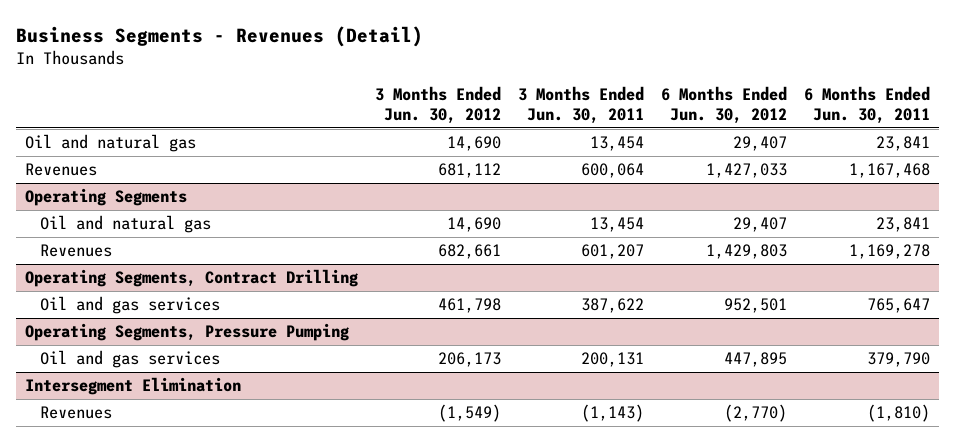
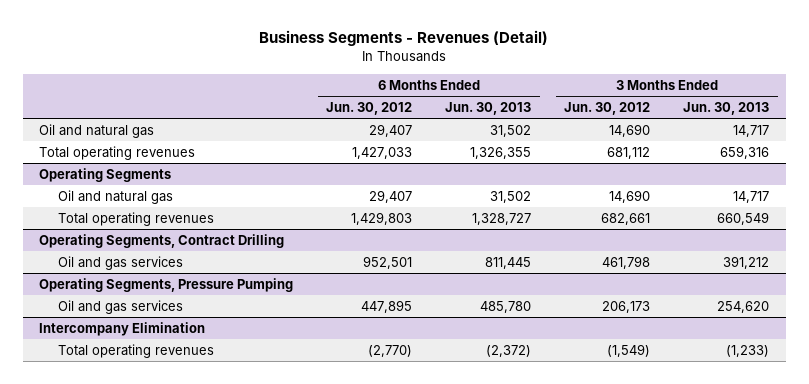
- | 3 Months Ended Jun. 30, 2012 | 3 Months Ended Jun. 30, 2011 | 6 Months Ended Jun. 30, 2012 | 6 Months Ended Jun. 30, 2011
+ | 6 Months Ended Jun. 30, 2012 | 6 Months Ended Jun. 30, 2013 | 3 Months Ended Jun. 30, 2012 | 3 Months Ended Jun. 30, 2013
- Revenues | 681,112 | 600,064 | 1,427,033 | 1,167,468
+ Total operating revenues | 1,427,033 | 1,326,355 | 681,112 | 659,316
@ Operating Segments
- Revenues | 682,661 | 601,207 | 1,429,803 | 1,169,278
+ Total operating revenues | 1,429,803 | 1,328,727 | 682,661 | 660,549
- Intersegment Elimination
- Revenues | (1,549) | (1,143) | (2,770) | (1,810)
+ Intercompany Elimination
+ Total operating revenues | (2,770) | (2,372) | (1,549) | (1,233)

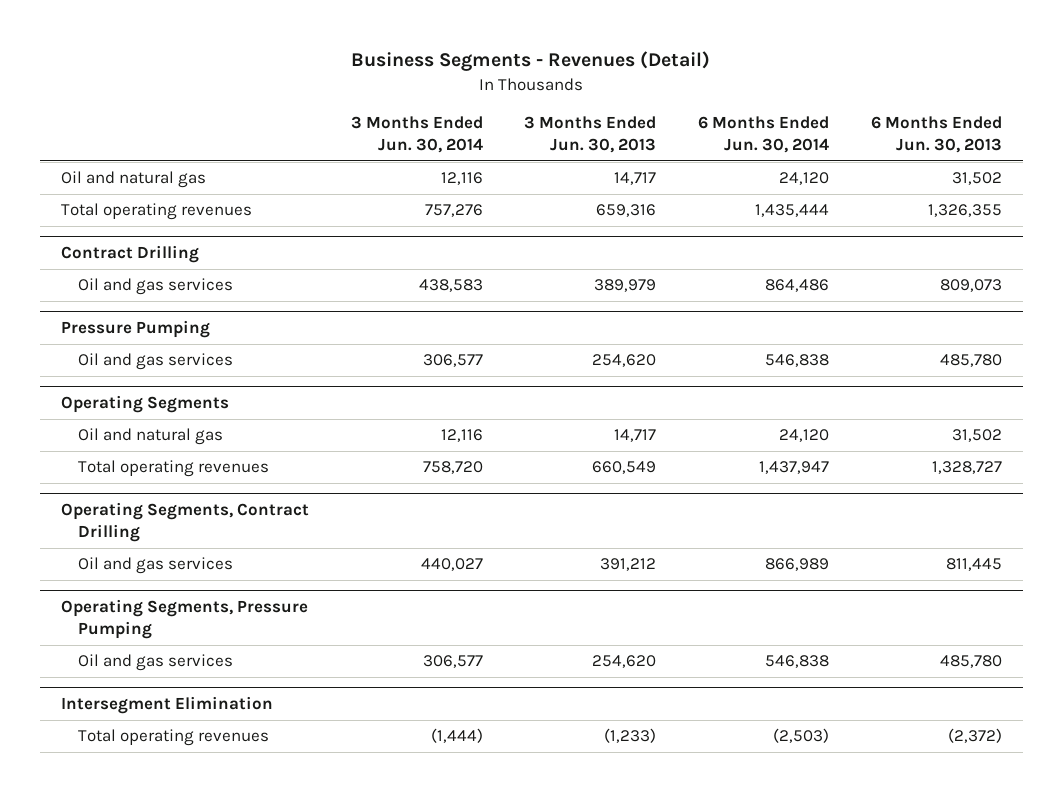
- | 6 Months Ended Jun. 30, 2012 | 6 Months Ended Jun. 30, 2013 | 3 Months Ended Jun. 30, 2012 | 3 Months Ended Jun. 30, 2013
+ | 3 Months Ended Jun. 30, 2014 | 3 Months Ended Jun. 30, 2013 | 6 Months Ended Jun. 30, 2014 | 6 Months Ended Jun. 30, 2013
+ Contract Drilling
+ Oil and gas services | 438,583 | 389,979 | 864,486 | 809,073
+ Pressure Pumping
+ Oil and gas services | 306,577 | 254,620 | 546,838 | 485,780
- Intercompany Elimination
+ Intersegment Elimination

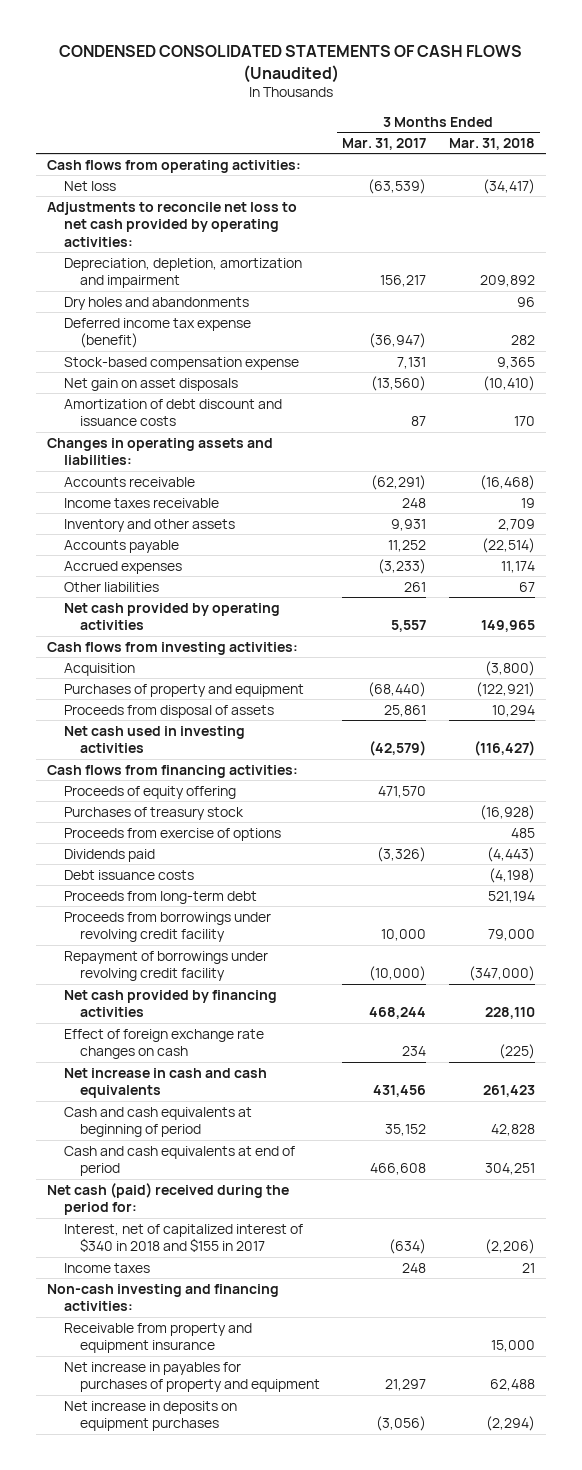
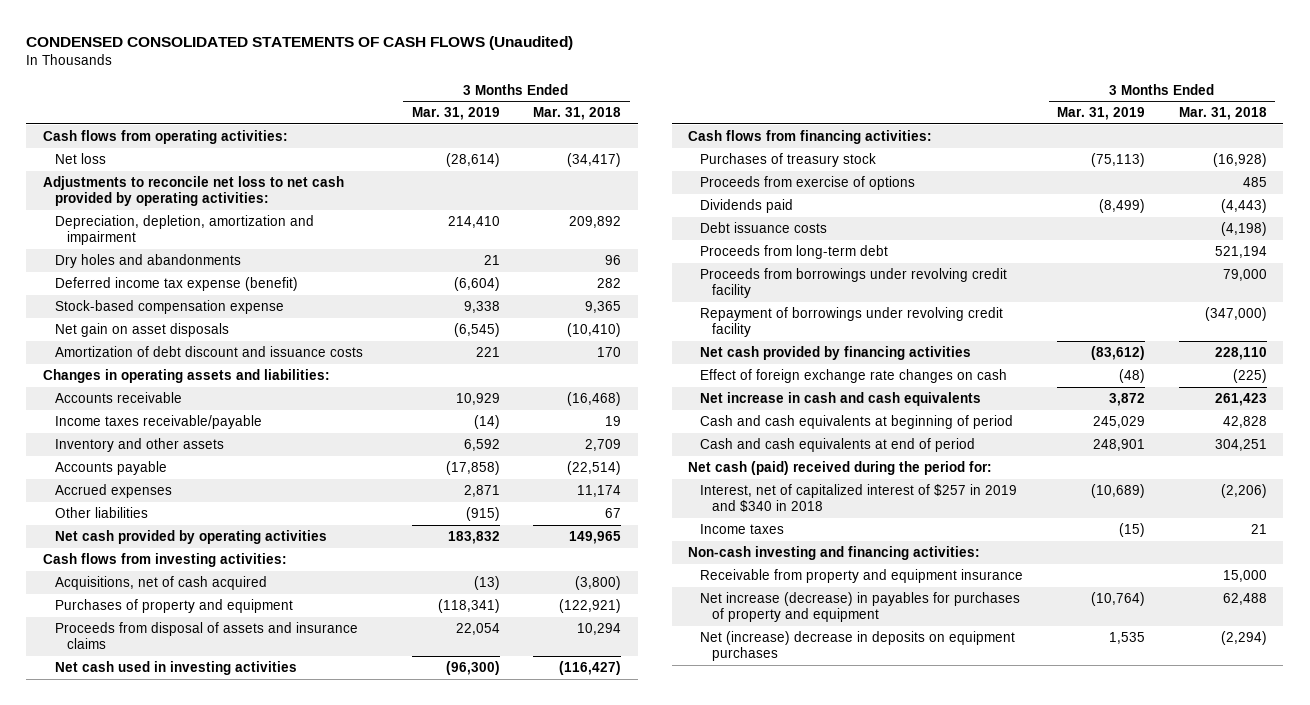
- | 3 Months Ended Mar. 31, 2017 | 3 Months Ended Mar. 31, 2018
+ | 3 Months Ended Mar. 31, 2019 | 3 Months Ended Mar. 31, 2018
- Income taxes receivable | 248 | 19
+ Income taxes receivable/payable | (14) | 19
- Acquisition | | (3,800)
+ Acquisitions, net of cash acquired | (13) | (3,800)
- Proceeds from disposal of assets | 25,861 | 10,294
+ Proceeds from disposal of assets and insurance claims | 22,054 | 10,294
- Proceeds of equity offering | 471,570 |
- Interest, net of capitalized interest of $340 in 2018 and $155 in 2017 | (634) | (2,206)
+ Interest, net of capitalized interest of $257 in 2019 and $340 in 2018 | (10,689) | (2,206)
- Net increase in payables for purchases of property and equipment | 21,297 | 62,488
- Net increase in deposits on equipment purchases | (3,056) | (2,294)
+ Net increase (decrease) in payables for purchases of property and equipment | (10,764) | 62,488
+ Net (increase) decrease in deposits on equipment purchases | 1,535 | (2,294)

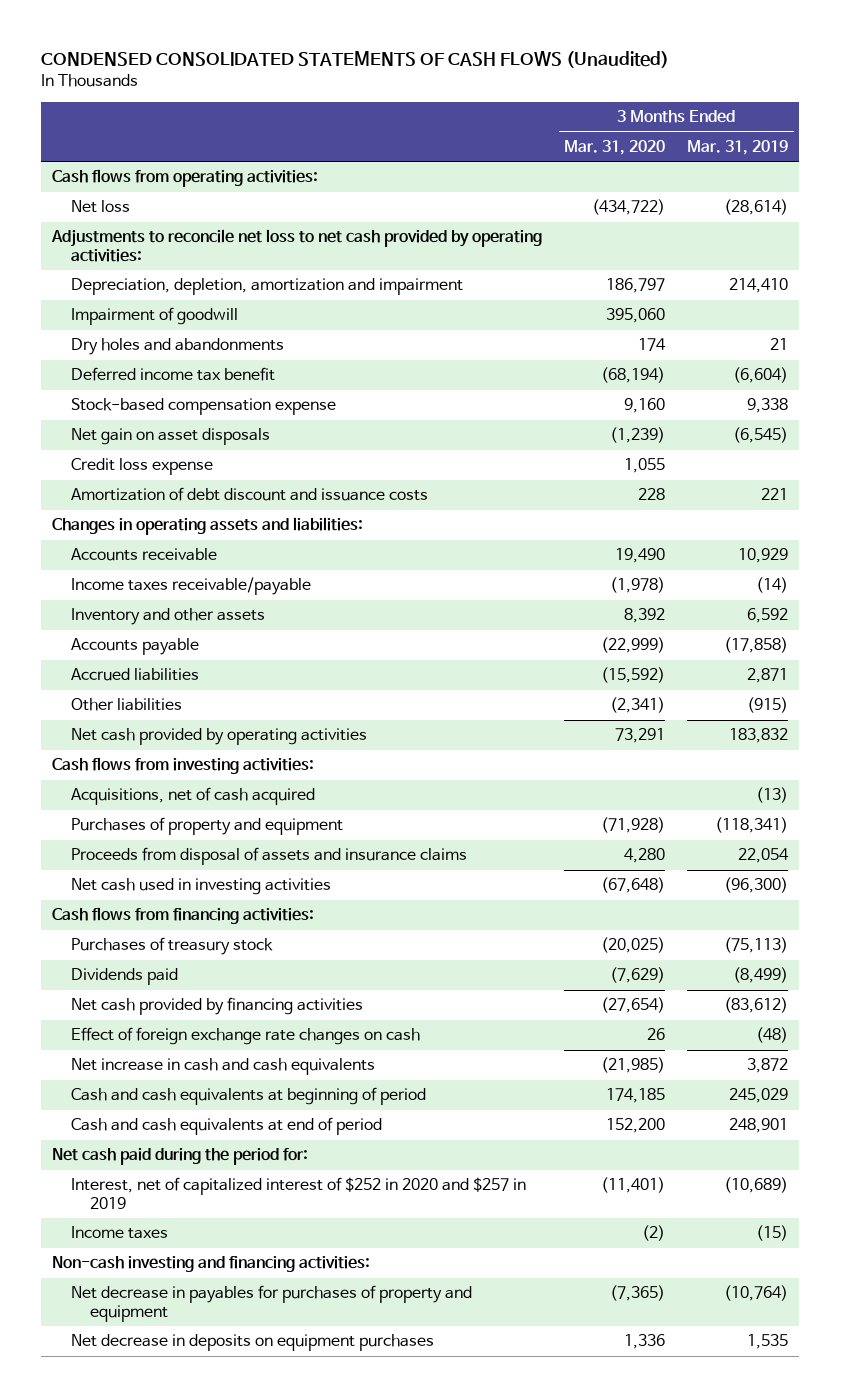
- | 3 Months Ended Mar. 31, 2019 | 3 Months Ended Mar. 31, 2018
+ | 3 Months Ended Mar. 31, 2020 | 3 Months Ended Mar. 31, 2019
+ Impairment of goodwill | 395,060 |
- Deferred income tax expense (benefit) | (6,604) | 282
+ Deferred income tax benefit | (68,194) | (6,604)
+ Credit loss expense | 1,055 |
- Accrued expenses | 2,871 | 11,174
+ Accrued liabilities | (15,592) | 2,871
- Proceeds from exercise of options | | 485
- Debt issuance costs | | (4,198)
- Proceeds from long-term debt | | 521,194
- Proceeds from borrowings under revolving credit facility | | 79,000
- Repayment of borrowings under revolving credit facility | | (347,000)
- Net cash (paid) received during the period for:
- Interest, net of capitalized interest of $257 in 2019 and $340 in 2018 | (10,689) | (2,206)
+ Net cash paid during the period for:
+ Interest, net of capitalized interest of $252 in 2020 and $257 in 2019 | (11,401) | (10,689)
- Receivable from property and equipment insurance | | 15,000
- Net increase (decrease) in payables for purchases of property and equipment | (10,764) | 62,488
- Net (increase) decrease in deposits on equipment purchases | 1,535 | (2,294)
+ Net decrease in payables for purchases of property and equipment | (7,365) | (10,764)
+ Net decrease in deposits on equipment purchases | 1,336 | 1,535

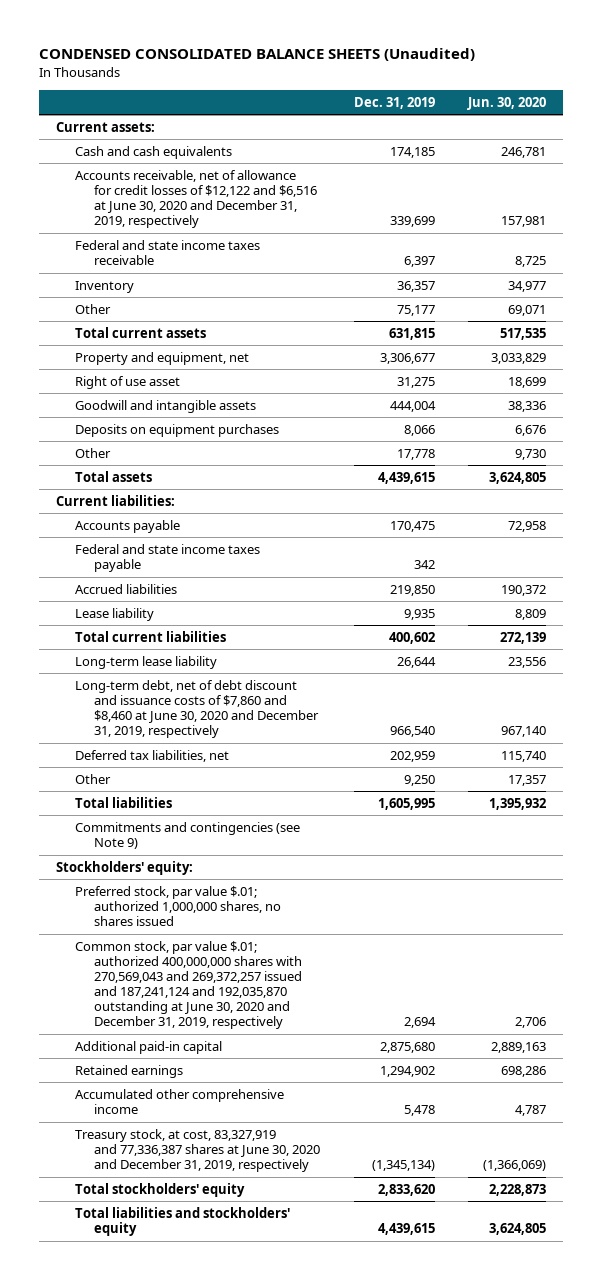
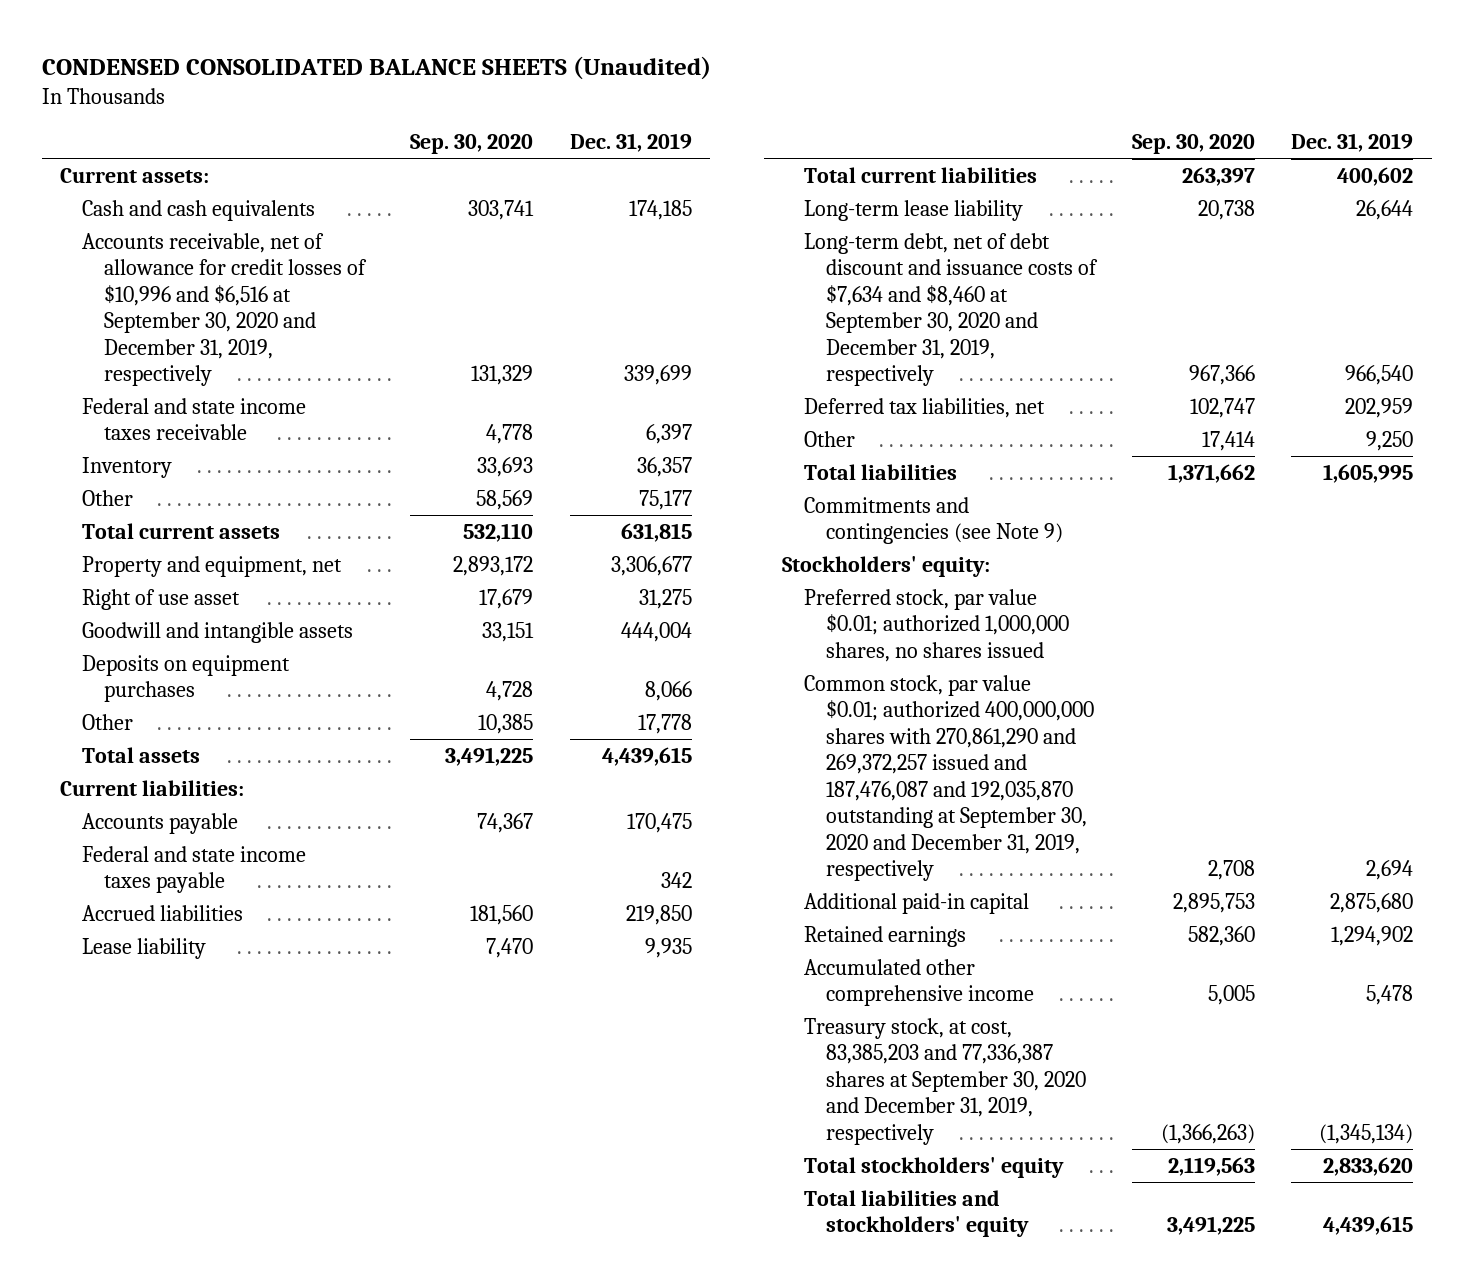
- | Dec. 31, 2019 | Jun. 30, 2020
+ | Sep. 30, 2020 | Dec. 31, 2019
- Accounts receivable, net of allowance for credit losses of $12,122 and $6,516 at June 30, 2020 and December 31, 2019, respectively | 339,699 | 157,981
+ Accounts receivable, net of allowance for credit losses of $10,996 and $6,516 at September 30, 2020 and December 31, 2019, respectively | 131,329 | 339,699
- Long-term debt, net of debt discount and issuance costs of $7,860 and $8,460 at June 30, 2020 and December 31, 2019, respectively | 966,540 | 967,140
+ Long-term debt, net of debt discount and issuance costs of $7,634 and $8,460 at September 30, 2020 and December 31, 2019, respectively | 967,366 | 966,540
- Preferred stock, par value $.01; authorized 1,000,000 shares, no shares issued
- Common stock, par value $.01; authorized 400,000,000 shares with 270,569,043 and 269,372,257 issued and 187,241,124 and 192,035,870 outstanding at June 30, 2020 and December 31, 2019, respectively | 2,694 | 2,706
+ Preferred stock, par value $0.01; authorized 1,000,000 shares, no shares issued
+ Common stock, par value $0.01; authorized 400,000,000 shares with 270,861,290 and 269,372,257 issued and 187,476,087 and 192,035,870 outstanding at September 30, 2020 and December 31, 2019, respectively | 2,708 | 2,694
- Treasury stock, at cost, 83,327,919 and 77,336,387 shares at June 30, 2020 and December 31, 2019, respectively | (1,345,134) | (1,366,069)
+ Treasury stock, at cost, 83,385,203 and 77,336,387 shares at September 30, 2020 and December 31, 2019, respectively | (1,366,263) | (1,345,134)

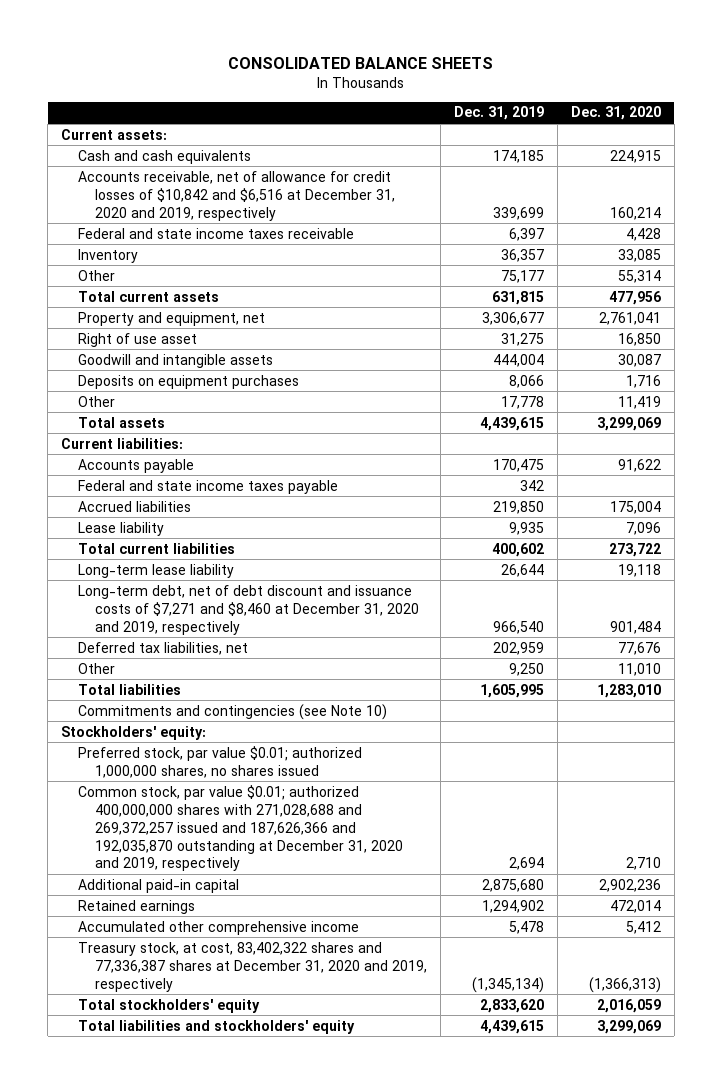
- CONDENSED CONSOLIDATED BALANCE SHEETS (Unaudited)
+ CONSOLIDATED BALANCE SHEETS
- | Sep. 30, 2020 | Dec. 31, 2019
+ | Dec. 31, 2019 | Dec. 31, 2020
- Accounts receivable, net of allowance for credit losses of $10,996 and $6,516 at September 30, 2020 and December 31, 2019, respectively | 131,329 | 339,699
+ Accounts receivable, net of allowance for credit losses of $10,842 and $6,516 at December 31, 2020 and 2019, respectively | 339,699 | 160,214
- Long-term debt, net of debt discount and issuance costs of $7,634 and $8,460 at September 30, 2020 and December 31, 2019, respectively | 967,366 | 966,540
+ Long-term debt, net of debt discount and issuance costs of $7,271 and $8,460 at December 31, 2020 and 2019, respectively | 966,540 | 901,484
- Commitments and contingencies (see Note 9)
+ Commitments and contingencies (see Note 10)
- Common stock, par value $0.01; authorized 400,000,000 shares with 270,861,290 and 269,372,257 issued and 187,476,087 and 192,035,870 outstanding at September 30, 2020 and December 31, 2019, respectively | 2,708 | 2,694
+ Common stock, par value $0.01; authorized 400,000,000 shares with 271,028,688 and 269,372,257 issued and 187,626,366 and 192,035,870 outstanding at December 31, 2020 and 2019, respectively | 2,694 | 2,710
- Treasury stock, at cost, 83,385,203 and 77,336,387 shares at September 30, 2020 and December 31, 2019, respectively | (1,366,263) | (1,345,134)
+ Treasury stock, at cost, 83,402,322 shares and 77,336,387 shares at December 31, 2020 and 2019, respectively | (1,345,134) | (1,366,313)

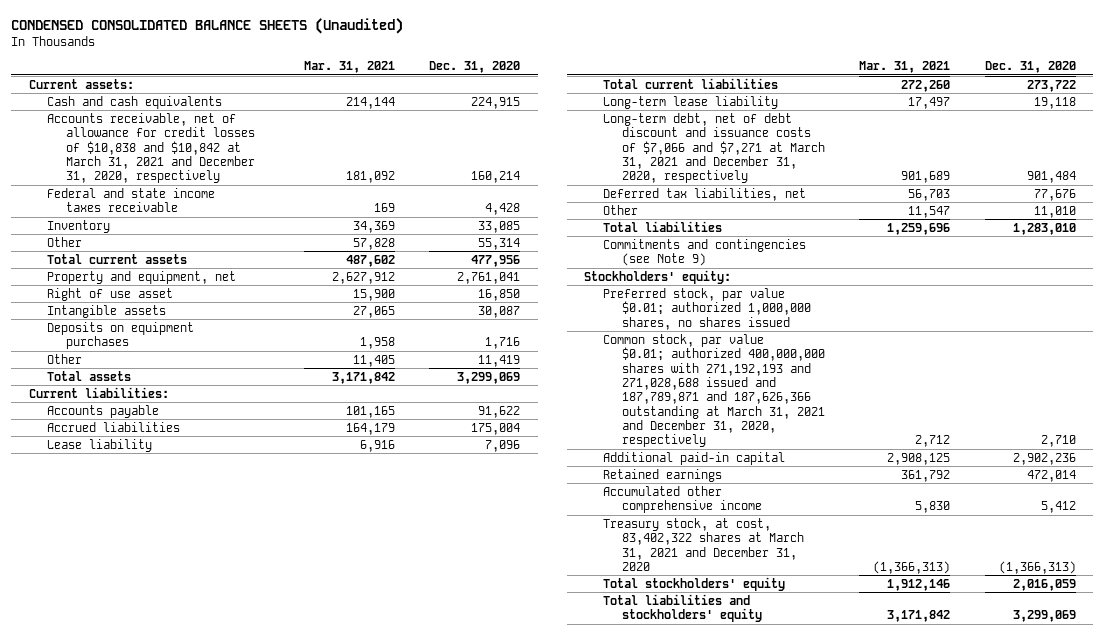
- CONSOLIDATED BALANCE SHEETS
+ CONDENSED CONSOLIDATED BALANCE SHEETS (Unaudited)
- | Dec. 31, 2019 | Dec. 31, 2020
+ | Mar. 31, 2021 | Dec. 31, 2020
- Accounts receivable, net of allowance for credit losses of $10,842 and $6,516 at December 31, 2020 and 2019, respectively | 339,699 | 160,214
+ Accounts receivable, net of allowance for credit losses of $10,838 and $10,842 at March 31, 2021 and December 31, 2020, respectively | 181,092 | 160,214
- Goodwill and intangible assets | 444,004 | 30,087
+ Intangible assets | 27,065 | 30,087
- Federal and state income taxes payable | 342 |
- Long-term debt, net of debt discount and issuance costs of $7,271 and $8,460 at December 31, 2020 and 2019, respectively | 966,540 | 901,484
+ Long-term debt, net of debt discount and issuance costs of $7,066 and $7,271 at March 31, 2021 and December 31, 2020, respectively | 901,689 | 901,484
- Commitments and contingencies (see Note 10)
+ Commitments and contingencies (see Note 9)
- Common stock, par value $0.01; authorized 400,000,000 shares with 271,028,688 and 269,372,257 issued and 187,626,366 and 192,035,870 outstanding at December 31, 2020 and 2019, respectively | 2,694 | 2,710
+ Common stock, par value $0.01; authorized 400,000,000 shares with 271,192,193 and 271,028,688 issued and 187,789,871 and 187,626,366 outstanding at March 31, 2021 and December 31, 2020, respectively | 2,712 | 2,710
- Treasury stock, at cost, 83,402,322 shares and 77,336,387 shares at December 31, 2020 and 2019, respectively | (1,345,134) | (1,366,313)
+ Treasury stock, at cost, 83,402,322 shares at March 31, 2021 and December 31, 2020 | (1,366,313) | (1,366,313)

